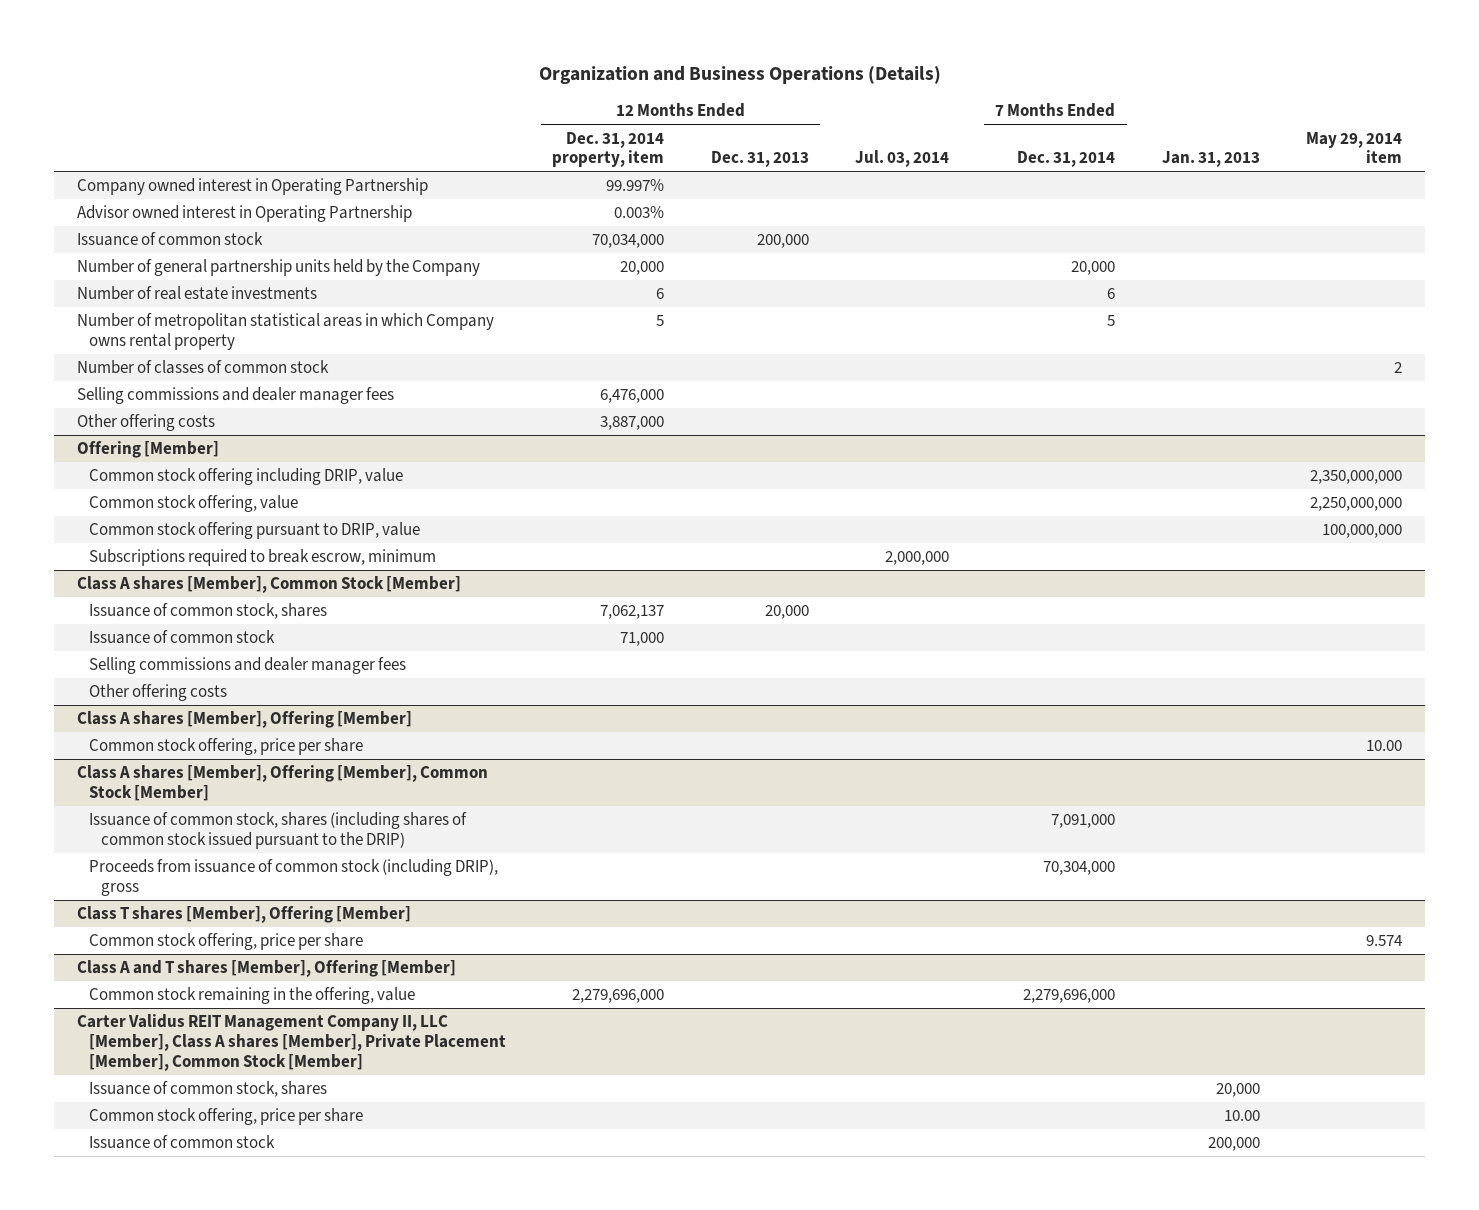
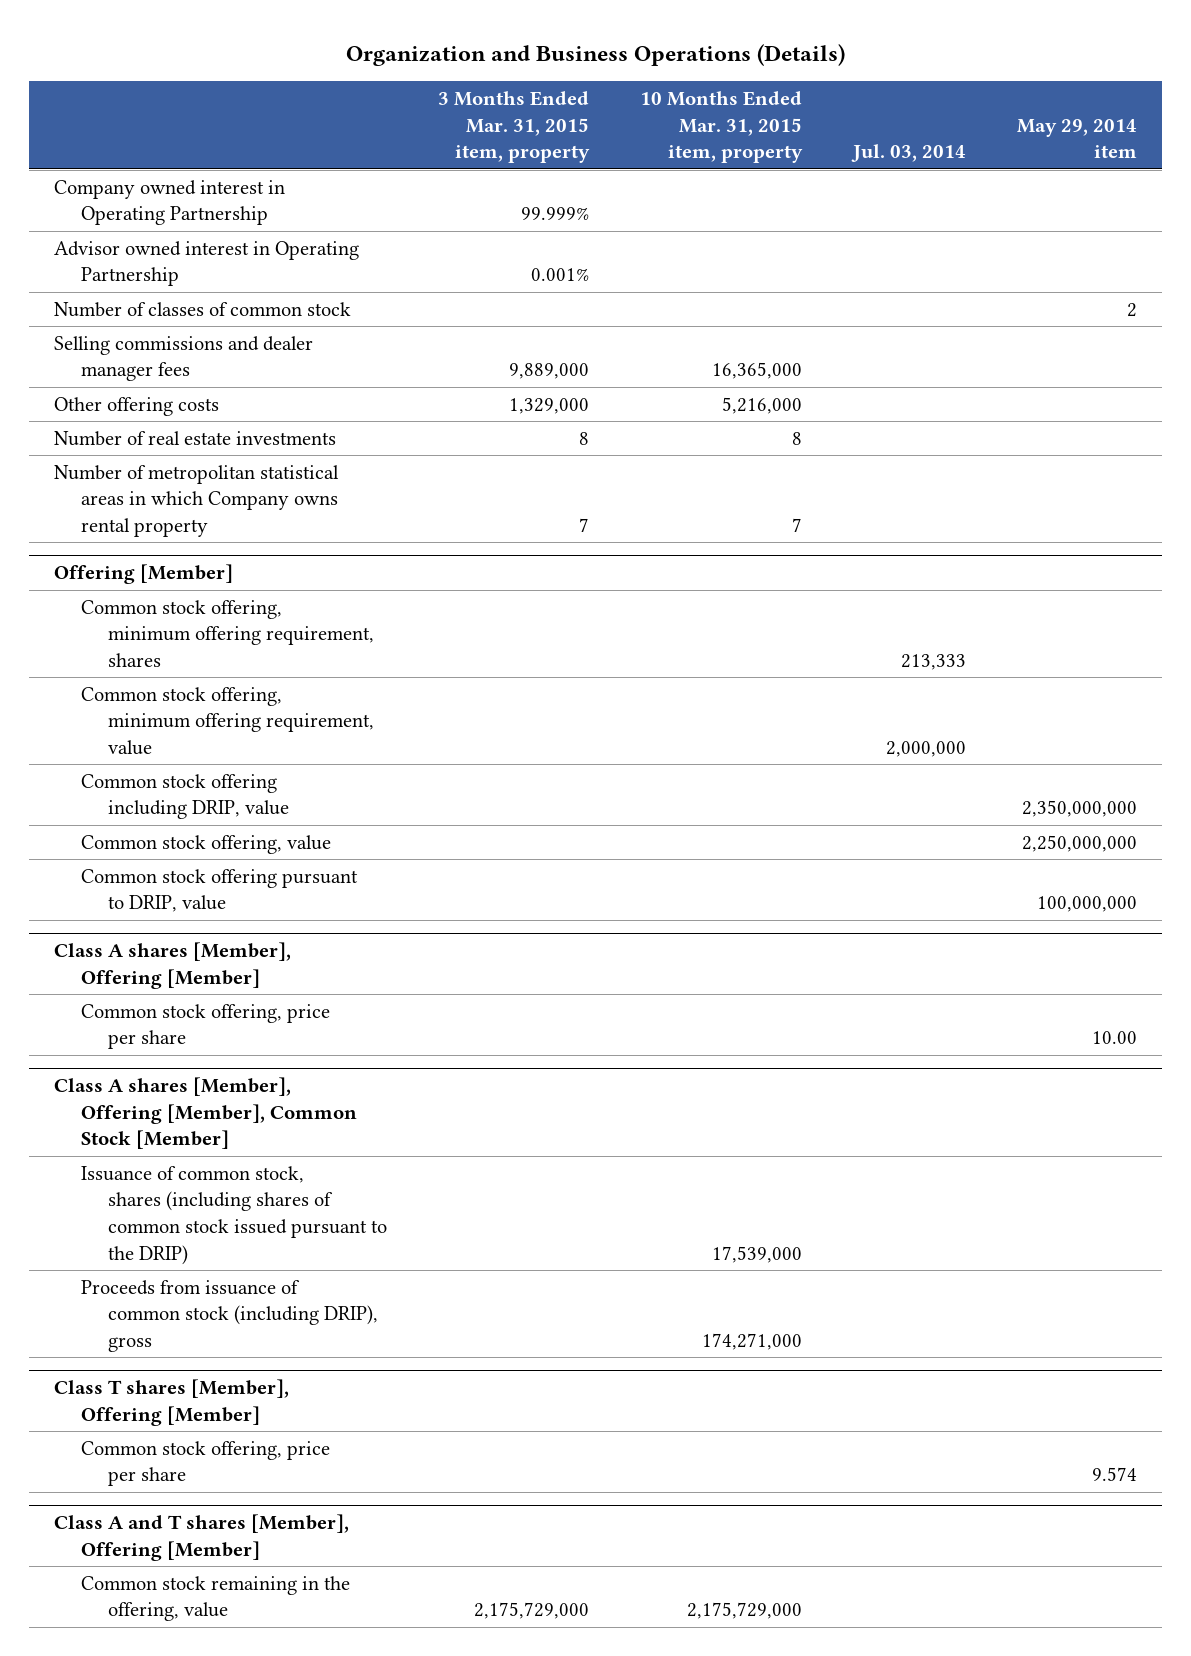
- | 12 Months Ended Dec. 31, 2014 property, item | 12 Months Ended Dec. 31, 2013 | Jul. 03, 2014 | 7 Months Ended Dec. 31, 2014 | Jan. 31, 2013 | May 29, 2014 item
+ | 3 Months Ended Mar. 31, 2015 item, property | 10 Months Ended Mar. 31, 2015 item, property | Jul. 03, 2014 | May 29, 2014 item
- Issuance of common stock | 70,034,000 | 200,000 | | | |
- Number of general partnership units held by the Company | 20,000 | | | 20,000 | |
moved down: Number of real estate investments | 8 | 8 | |
moved down: Number of metropolitan statistical areas in which Company owns rental property | 7 | 7 | |
@ Offering [Member]
+ Common stock offering, minimum offering requirement, shares | | | 213,333 |
+ Common stock offering, minimum offering requirement, value | | | 2,000,000 |
- Subscriptions required to break escrow, minimum | | | 2,000,000 | | |
- Class A shares [Member], Common Stock [Member]
- Issuance of common stock, shares | 7,062,137 | 20,000 | | | |
- Issuance of common stock | 71,000 | | | | |
- Selling commissions and dealer manager fees
- Other offering costs
- Carter Validus REIT Management Company II, LLC [Member], Class A shares [Member], Private Placement [Member], Common Stock [Member]
- Issuance of common stock, shares | | | | | 20,000 |
- Common stock offering, price per share | | | | | 10.00 |
- Issuance of common stock | | | | | 200,000 |

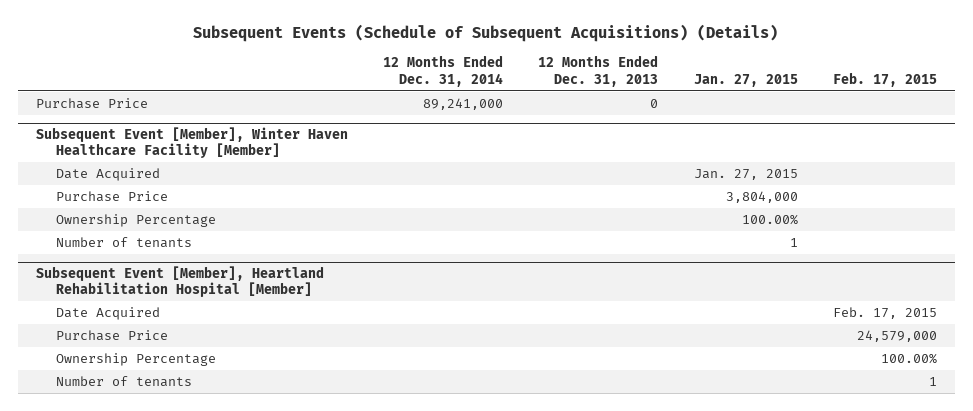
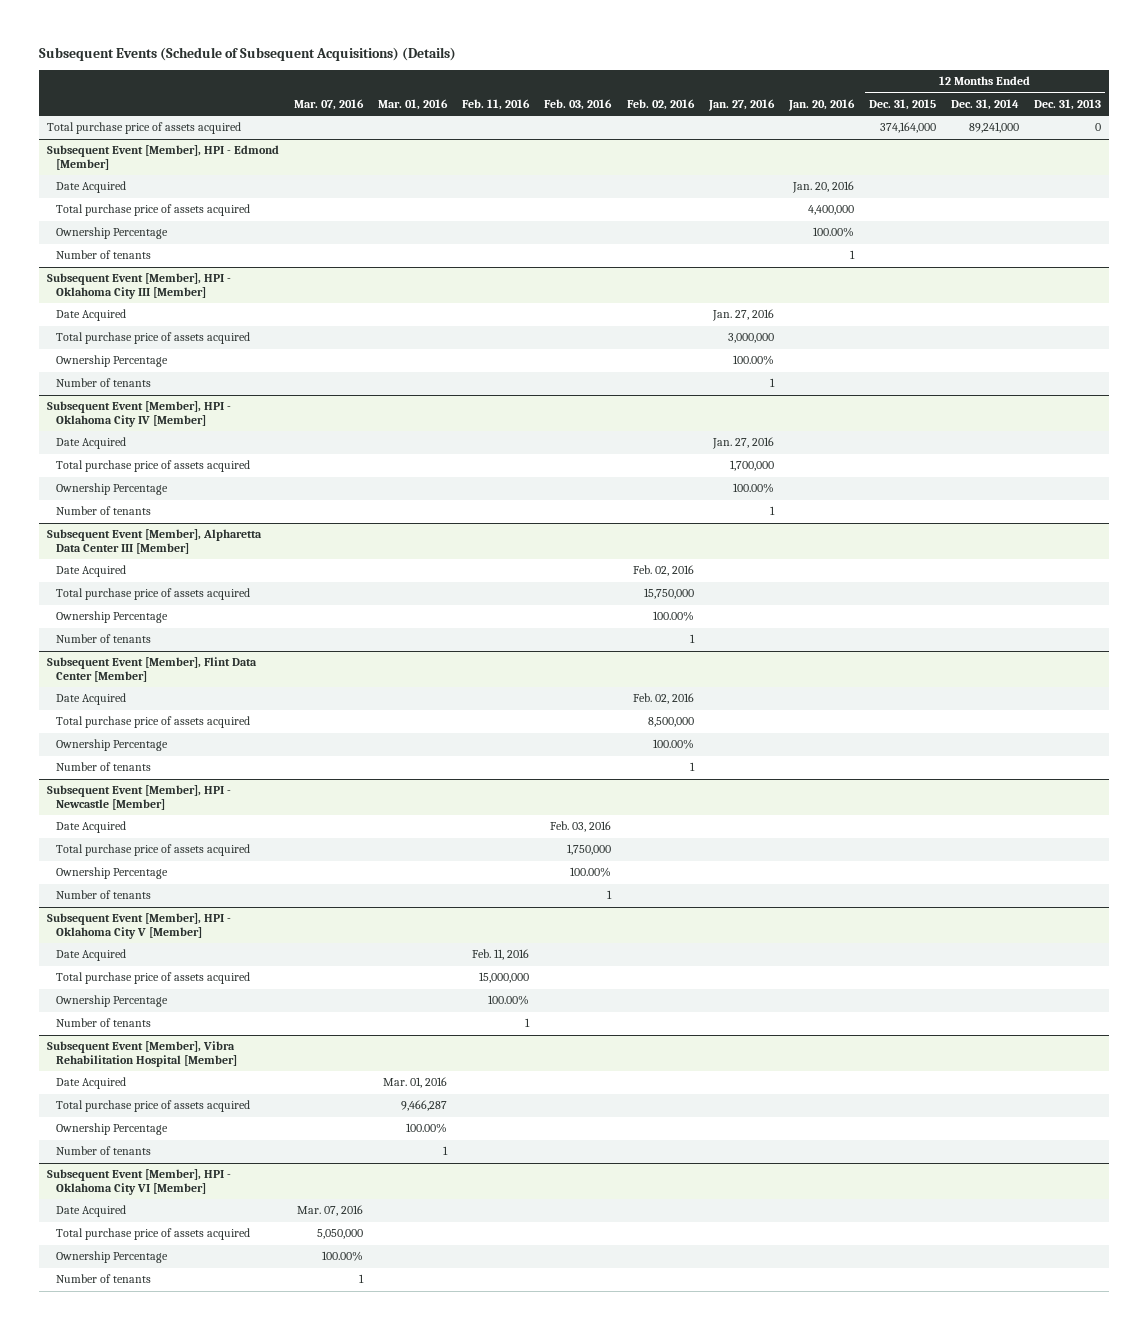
- | 12 Months Ended Dec. 31, 2014 | 12 Months Ended Dec. 31, 2013 | Jan. 27, 2015 | Feb. 17, 2015
+ | Mar. 07, 2016 | Mar. 01, 2016 | Feb. 11, 2016 | Feb. 03, 2016 | Feb. 02, 2016 | Jan. 27, 2016 | Jan. 20, 2016 | 12 Months Ended Dec. 31, 2015 | 12 Months Ended Dec. 31, 2014 | 12 Months Ended Dec. 31, 2013
- Purchase Price | 89,241,000 | 0 | |
- Subsequent Event [Member], Winter Haven Healthcare Facility [Member]
- Date Acquired | | | Jan. 27, 2015 |
- Purchase Price | | | 3,804,000 |
- Ownership Percentage | | | 100.00% |
- Number of tenants | | | 1 |
- Subsequent Event [Member], Heartland Rehabilitation Hospital [Member]
+ Total purchase price of assets acquired | | | | | | | | 374,164,000 | 89,241,000 | 0
+ Subsequent Event [Member], HPI - Edmond [Member]
+ Date Acquired | | | | | | | Jan. 20, 2016 | | |
+ Total purchase price of assets acquired | | | | | | | 4,400,000 | | |
+ Ownership Percentage | | | | | | | 100.00% | | |
+ Number of tenants | | | | | | | 1 | | |
+ Subsequent Event [Member], HPI - Oklahoma City III [Member]
+ Date Acquired | | | | | | Jan. 27, 2016 | | | |
+ Total purchase price of assets acquired | | | | | | 3,000,000 | | | |
+ Ownership Percentage | | | | | | 100.00% | | | |
+ Number of tenants | | | | | | 1 | | | |
+ Subsequent Event [Member], HPI - Oklahoma City IV [Member]
+ Date Acquired | | | | | | Jan. 27, 2016 | | | |
+ Total purchase price of assets acquired | | | | | | 1,700,000 | | | |
+ Ownership Percentage | | | | | | 100.00% | | | |
+ Number of tenants | | | | | | 1 | | | |
+ Subsequent Event [Member], Alpharetta Data Center III [Member]
+ Date Acquired | | | | | Feb. 02, 2016 | | | | |
+ Total purchase price of assets acquired | | | | | 15,750,000 | | | | |
+ Ownership Percentage | | | | | 100.00% | | | | |
+ Number of tenants | | | | | 1 | | | | |
+ Subsequent Event [Member], Flint Data Center [Member]
+ Date Acquired | | | | | Feb. 02, 2016 | | | | |
+ Total purchase price of assets acquired | | | | | 8,500,000 | | | | |
+ Ownership Percentage | | | | | 100.00% | | | | |
+ Number of tenants | | | | | 1 | | | | |
+ Subsequent Event [Member], HPI - Newcastle [Member]
+ Date Acquired | | | | Feb. 03, 2016 | | | | | |
+ Total purchase price of assets acquired | | | | 1,750,000 | | | | | |
+ Ownership Percentage | | | | 100.00% | | | | | |
+ Number of tenants | | | | 1 | | | | | |
+ Subsequent Event [Member], HPI - Oklahoma City V [Member]
+ Date Acquired | | | Feb. 11, 2016 | | | | | | |
+ Total purchase price of assets acquired | | | 15,000,000 | | | | | | |
+ Ownership Percentage | | | 100.00% | | | | | | |
+ Number of tenants | | | 1 | | | | | | |
+ Subsequent Event [Member], Vibra Rehabilitation Hospital [Member]
- Purchase Price | | | | 24,579,000
+ Total purchase price of assets acquired | | 9,466,287 | | | | | | | |
+ Subsequent Event [Member], HPI - Oklahoma City VI [Member]
+ Date Acquired | Mar. 07, 2016 | | | | | | | | |
+ Total purchase price of assets acquired | 5,050,000 | | | | | | | | |
+ Ownership Percentage | 100.00% | | | | | | | | |
+ Number of tenants | 1 | | | | | | | | |

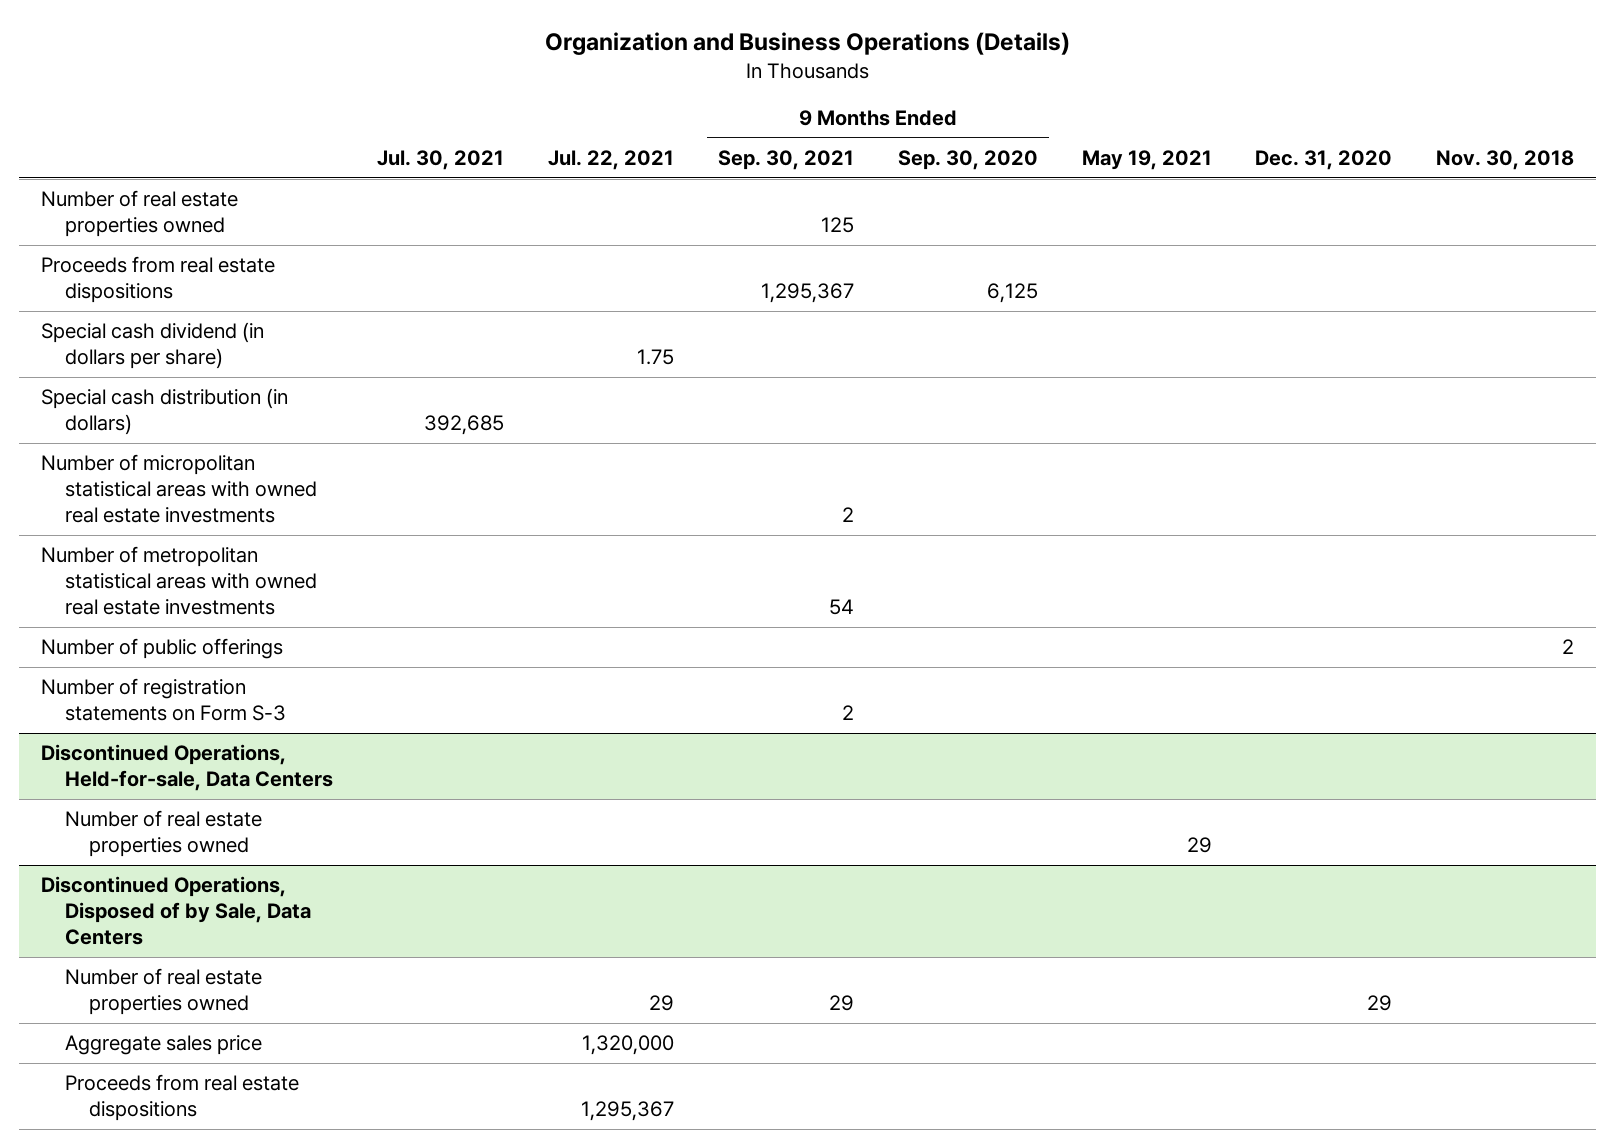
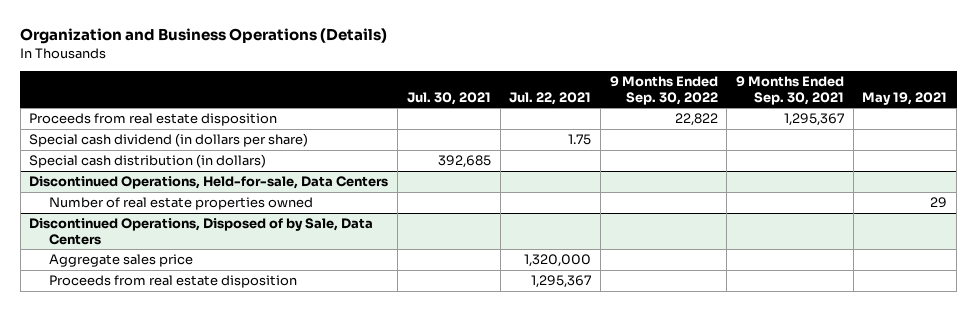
- | Jul. 30, 2021 | Jul. 22, 2021 | 9 Months Ended Sep. 30, 2021 | 9 Months Ended Sep. 30, 2020 | May 19, 2021 | Dec. 31, 2020 | Nov. 30, 2018
+ | Jul. 30, 2021 | Jul. 22, 2021 | 9 Months Ended Sep. 30, 2022 | 9 Months Ended Sep. 30, 2021 | May 19, 2021
- Number of real estate properties owned | | | 125 | | | |
- Proceeds from real estate dispositions | | | 1,295,367 | 6,125 | | |
+ Proceeds from real estate disposition | | | 22,822 | 1,295,367 |
- Number of micropolitan statistical areas with owned real estate investments | | | 2 | | | |
- Number of metropolitan statistical areas with owned real estate investments | | | 54 | | | |
- Number of public offerings | | | | | | | 2
- Number of registration statements on Form S-3 | | | 2 | | | |
@ Discontinued Operations, Disposed of by Sale, Data Centers
- Number of real estate properties owned | | 29 | 29 | | | 29 |
- Proceeds from real estate dispositions | | 1,295,367 | | | | |
+ Proceeds from real estate disposition | | 1,295,367 | | |

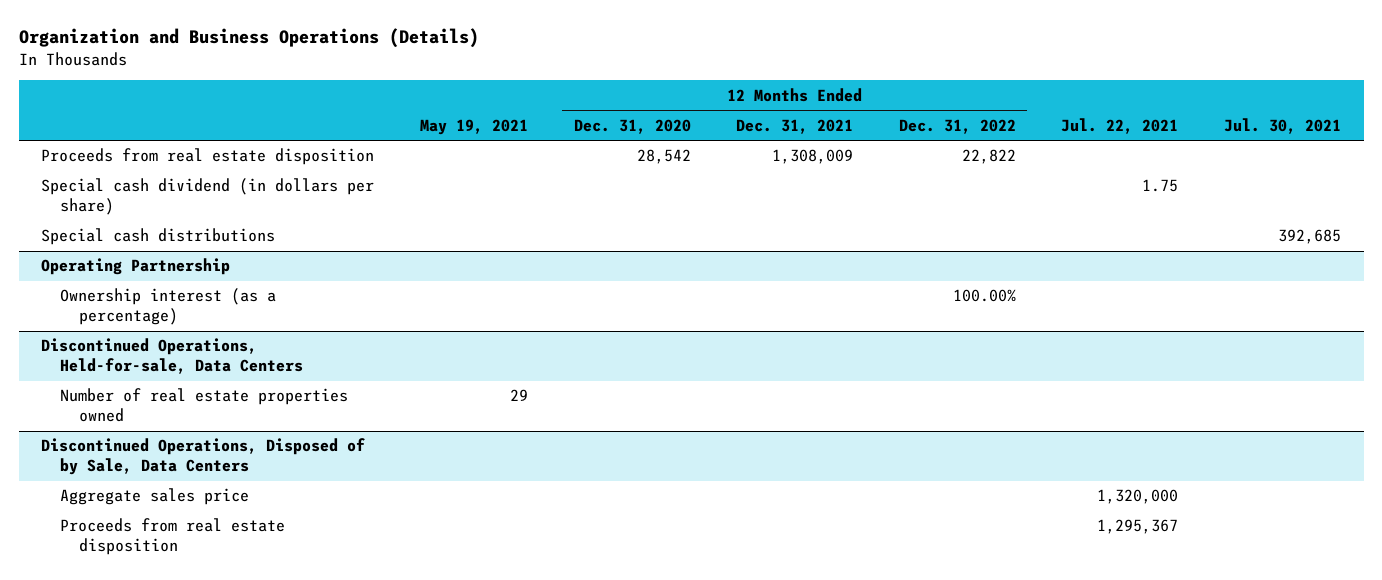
- | Jul. 30, 2021 | Jul. 22, 2021 | 9 Months Ended Sep. 30, 2022 | 9 Months Ended Sep. 30, 2021 | May 19, 2021
+ | May 19, 2021 | 12 Months Ended Dec. 31, 2020 | 12 Months Ended Dec. 31, 2021 | 12 Months Ended Dec. 31, 2022 | Jul. 22, 2021 | Jul. 30, 2021
- Special cash distribution (in dollars) | 392,685 | | | |
+ Special cash distributions | | | | | | 392,685
+ Operating Partnership
+ Ownership interest (as a percentage) | | | | 100.00% | |

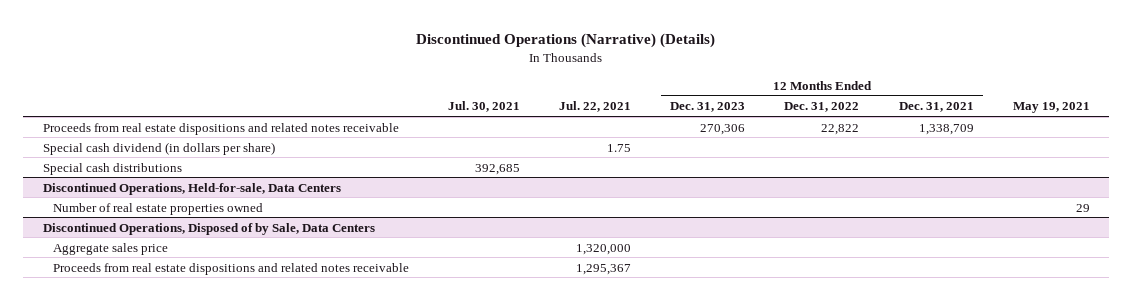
- Organization and Business Operations (Details)
+ Discontinued Operations (Narrative) (Details)
- | May 19, 2021 | 12 Months Ended Dec. 31, 2020 | 12 Months Ended Dec. 31, 2021 | 12 Months Ended Dec. 31, 2022 | Jul. 22, 2021 | Jul. 30, 2021
+ | Jul. 30, 2021 | Jul. 22, 2021 | 12 Months Ended Dec. 31, 2023 | 12 Months Ended Dec. 31, 2022 | 12 Months Ended Dec. 31, 2021 | May 19, 2021
- Proceeds from real estate disposition | | 28,542 | 1,308,009 | 22,822 | |
+ Proceeds from real estate dispositions and related notes receivable | | | 270,306 | 22,822 | 1,338,709 |
- Operating Partnership
- Ownership interest (as a percentage) | | | | 100.00% | |
@ Discontinued Operations, Disposed of by Sale, Data Centers
- Proceeds from real estate disposition | | | | | 1,295,367 |
+ Proceeds from real estate dispositions and related notes receivable | | 1,295,367 | | | |

